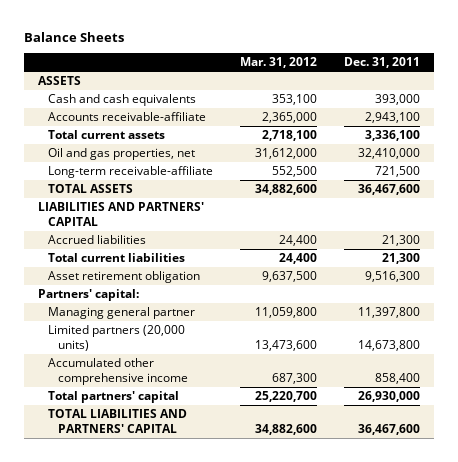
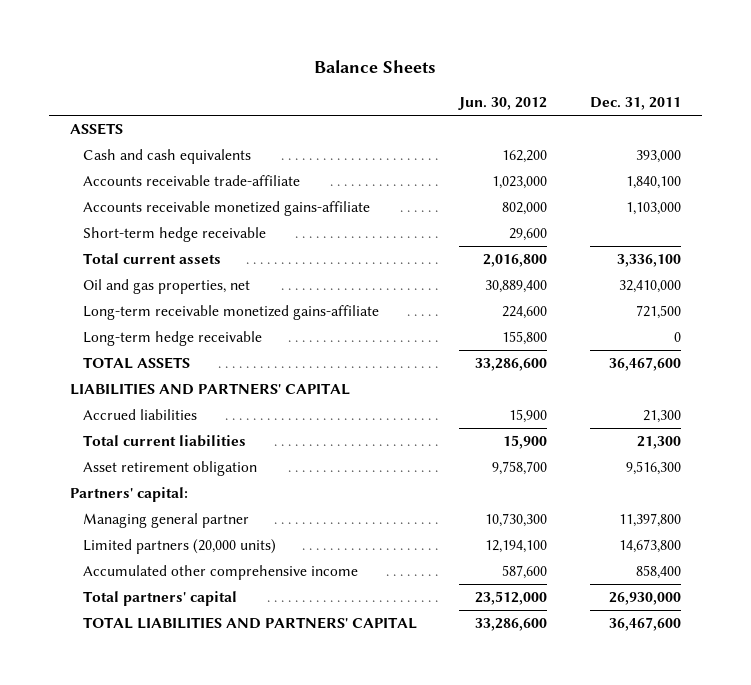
- | Mar. 31, 2012 | Dec. 31, 2011
+ | Jun. 30, 2012 | Dec. 31, 2011
- Accounts receivable-affiliate | 2,365,000 | 2,943,100
+ Accounts receivable trade-affiliate | 1,023,000 | 1,840,100
+ Accounts receivable monetized gains-affiliate | 802,000 | 1,103,000
+ Short-term hedge receivable | 29,600 |
- Long-term receivable-affiliate | 552,500 | 721,500
+ Long-term receivable monetized gains-affiliate | 224,600 | 721,500
+ Long-term hedge receivable | 155,800 | 0

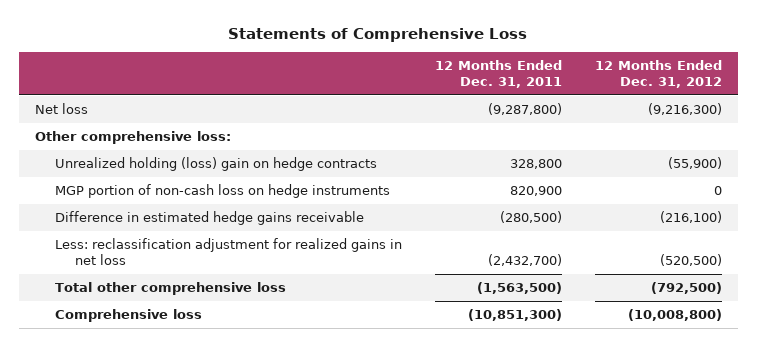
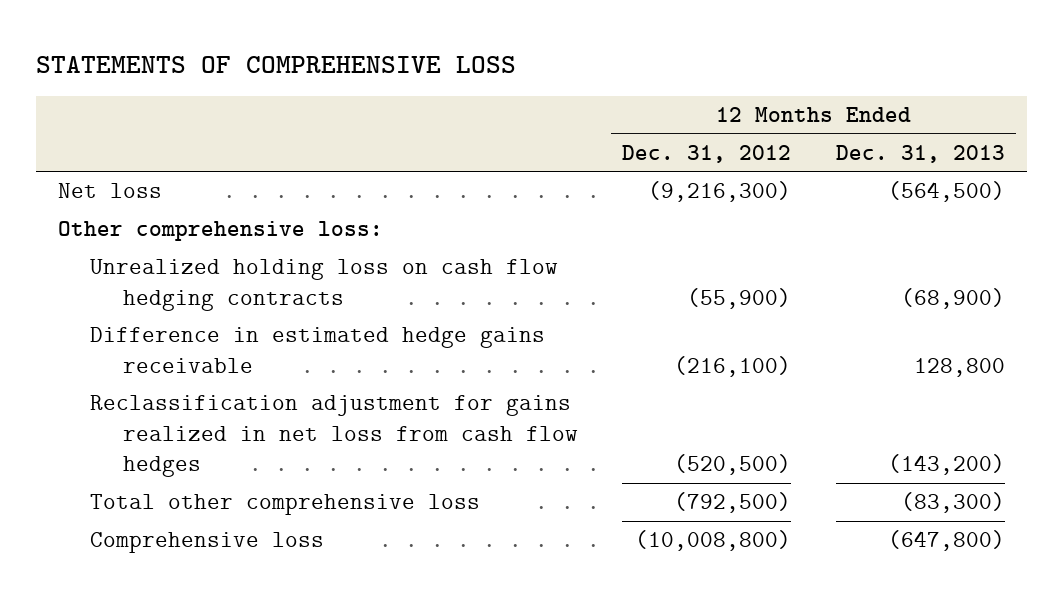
- Statements of Comprehensive Loss
+ STATEMENTS OF COMPREHENSIVE LOSS
- | 12 Months Ended Dec. 31, 2011 | 12 Months Ended Dec. 31, 2012
+ | 12 Months Ended Dec. 31, 2012 | 12 Months Ended Dec. 31, 2013
- Unrealized holding (loss) gain on hedge contracts | 328,800 | (55,900)
- MGP portion of non-cash loss on hedge instruments | 820,900 | 0
+ Unrealized holding loss on cash flow hedging contracts | (55,900) | (68,900)
- Less: reclassification adjustment for realized gains in net loss | (2,432,700) | (520,500)
+ Reclassification adjustment for gains realized in net loss from cash flow hedges | (520,500) | (143,200)

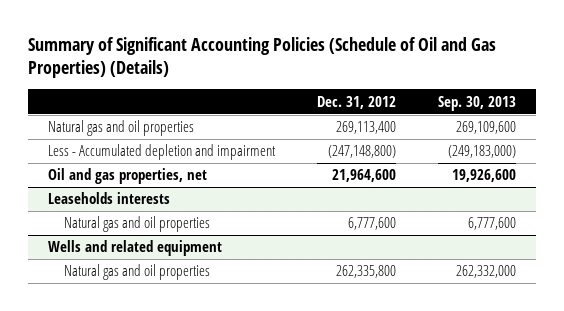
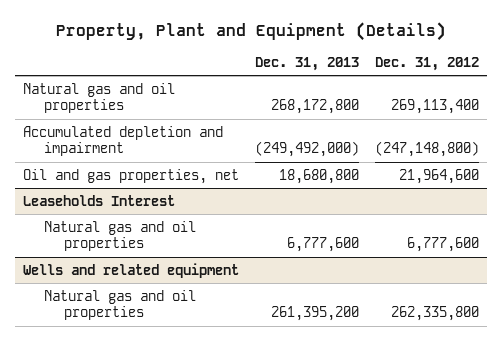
- Summary of Significant Accounting Policies (Schedule of Oil and Gas Properties) (Details)
+ Property, Plant and Equipment (Details)
- | Dec. 31, 2012 | Sep. 30, 2013
+ | Dec. 31, 2013 | Dec. 31, 2012
- Less - Accumulated depletion and impairment | (247,148,800) | (249,183,000)
+ Accumulated depletion and impairment | (249,492,000) | (247,148,800)
- Leaseholds interests
+ Leaseholds Interest

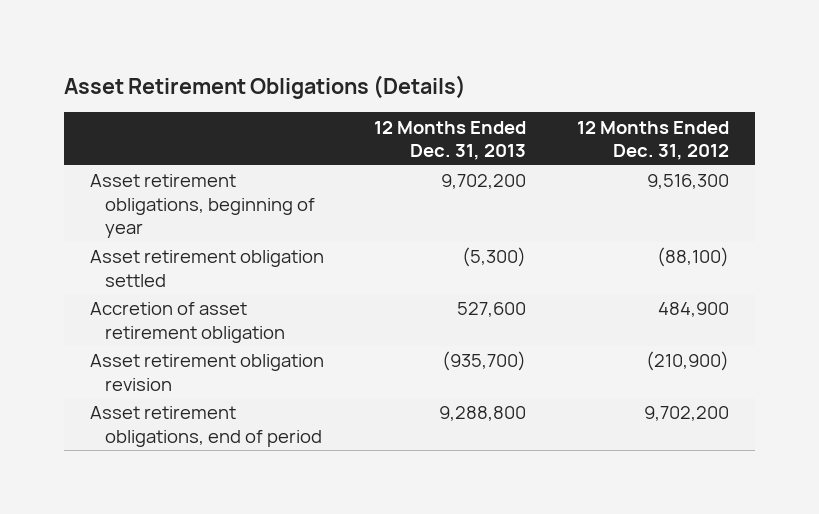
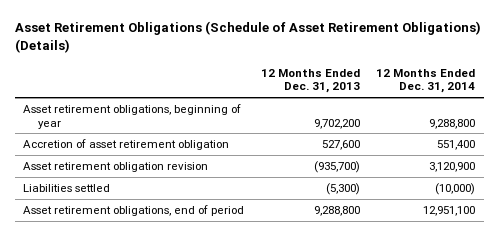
- Asset Retirement Obligations (Details)
+ Asset Retirement Obligations (Schedule of Asset Retirement Obligations) (Details)
- | 12 Months Ended Dec. 31, 2013 | 12 Months Ended Dec. 31, 2012
+ | 12 Months Ended Dec. 31, 2013 | 12 Months Ended Dec. 31, 2014
- Asset retirement obligation settled | (5,300) | (88,100)
+ Liabilities settled | (5,300) | (10,000)

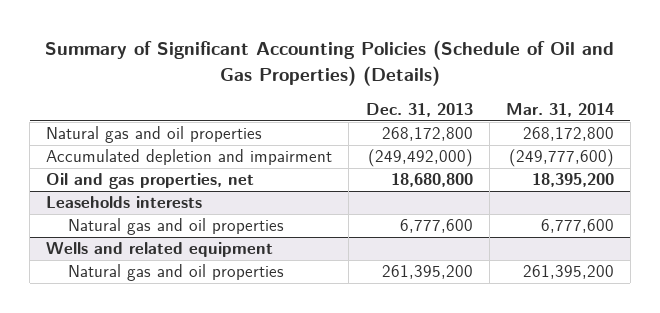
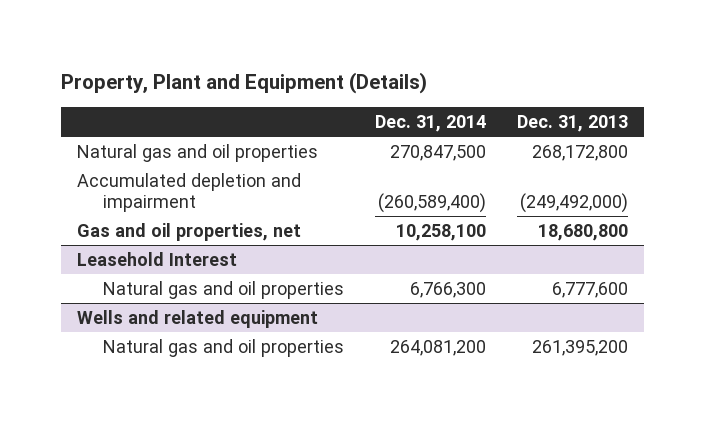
- Summary of Significant Accounting Policies (Schedule of Oil and Gas Properties) (Details)
+ Property, Plant and Equipment (Details)
- | Dec. 31, 2013 | Mar. 31, 2014
+ | Dec. 31, 2014 | Dec. 31, 2013
- Oil and gas properties, net | 18,680,800 | 18,395,200
- Leaseholds interests
+ Gas and oil properties, net | 10,258,100 | 18,680,800
+ Leasehold Interest

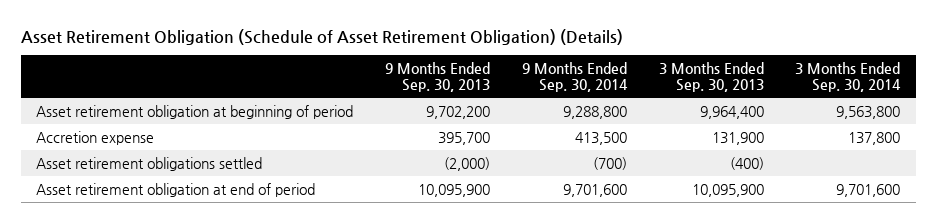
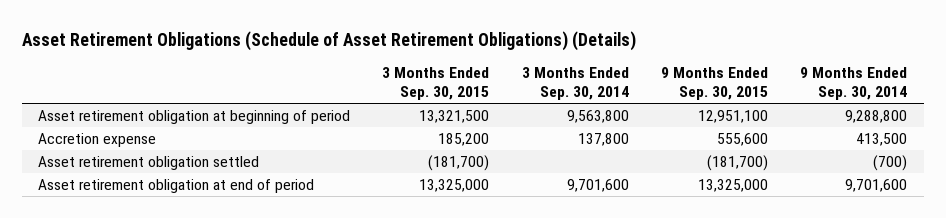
- Asset Retirement Obligation (Schedule of Asset Retirement Obligation) (Details)
+ Asset Retirement Obligations (Schedule of Asset Retirement Obligations) (Details)
- | 9 Months Ended Sep. 30, 2013 | 9 Months Ended Sep. 30, 2014 | 3 Months Ended Sep. 30, 2013 | 3 Months Ended Sep. 30, 2014
+ | 3 Months Ended Sep. 30, 2015 | 3 Months Ended Sep. 30, 2014 | 9 Months Ended Sep. 30, 2015 | 9 Months Ended Sep. 30, 2014
- Asset retirement obligations settled | (2,000) | (700) | (400) |
+ Asset retirement obligation settled | (181,700) | | (181,700) | (700)

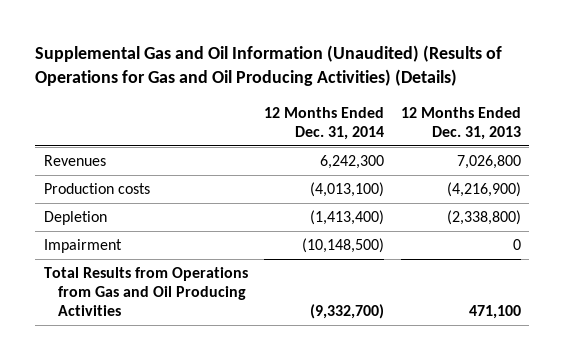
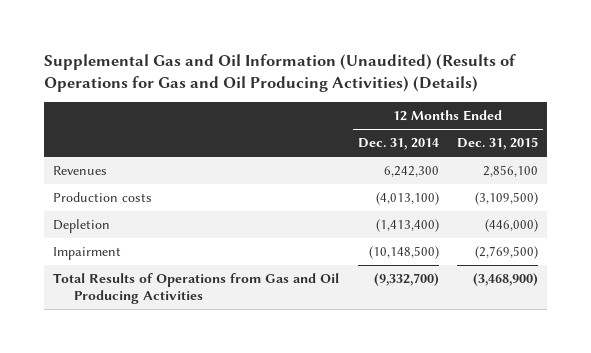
- | 12 Months Ended Dec. 31, 2014 | 12 Months Ended Dec. 31, 2013
+ | 12 Months Ended Dec. 31, 2014 | 12 Months Ended Dec. 31, 2015
- Total Results from Operations from Gas and Oil Producing Activities | (9,332,700) | 471,100
+ Total Results of Operations from Gas and Oil Producing Activities | (9,332,700) | (3,468,900)

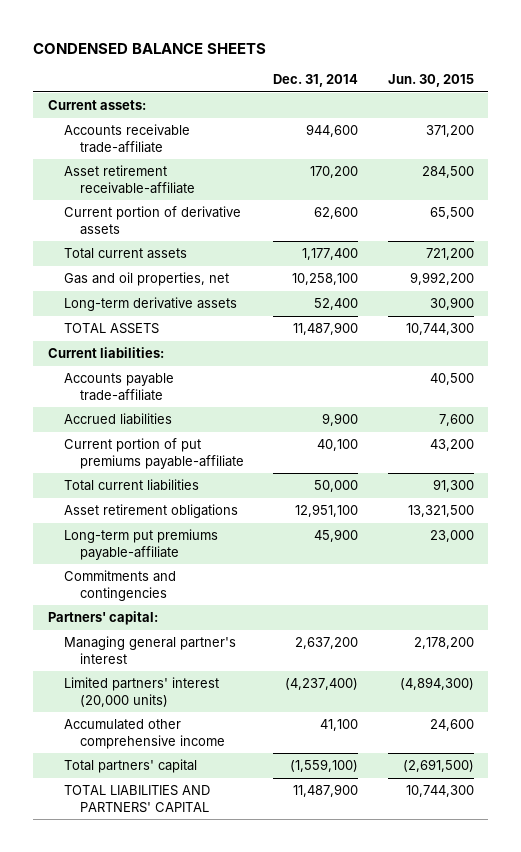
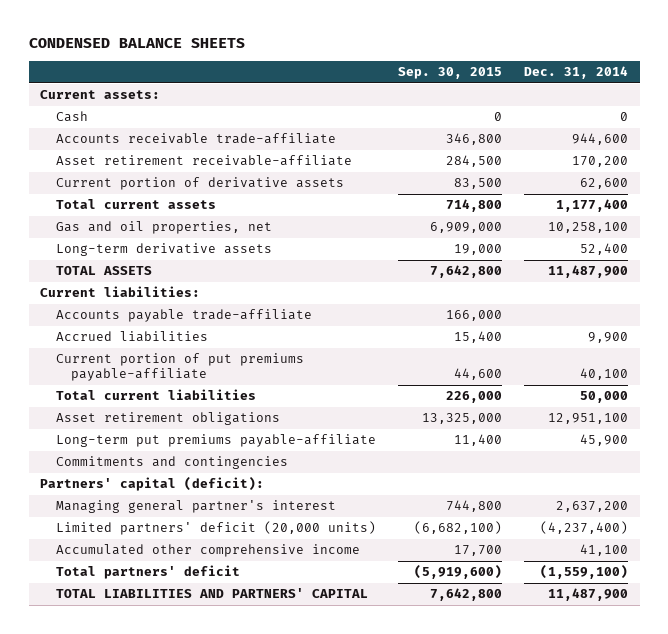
- | Dec. 31, 2014 | Jun. 30, 2015
+ | Sep. 30, 2015 | Dec. 31, 2014
+ Cash | 0 | 0
- Partners' capital:
+ Partners' capital (deficit):
- Limited partners' interest (20,000 units) | (4,237,400) | (4,894,300)
+ Limited partners' deficit (20,000 units) | (6,682,100) | (4,237,400)
- Total partners' capital | (1,559,100) | (2,691,500)
+ Total partners' deficit | (5,919,600) | (1,559,100)

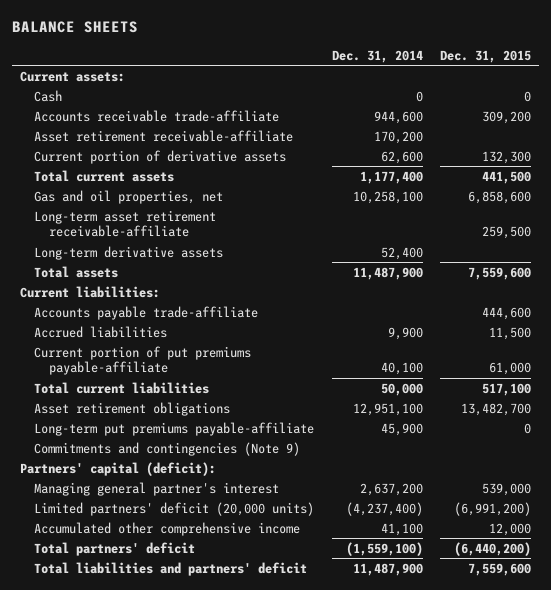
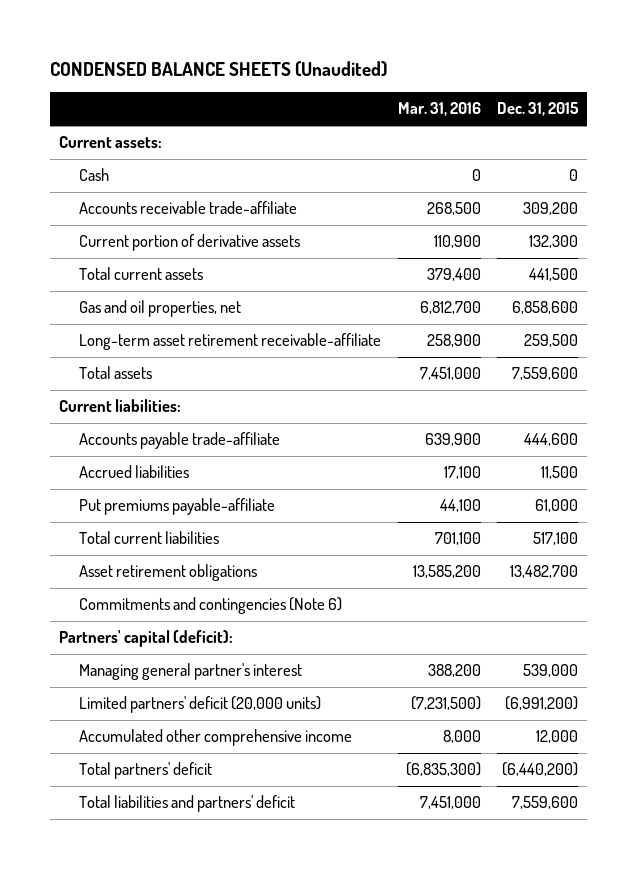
- BALANCE SHEETS
+ CONDENSED BALANCE SHEETS (Unaudited)
- | Dec. 31, 2014 | Dec. 31, 2015
+ | Mar. 31, 2016 | Dec. 31, 2015
- Asset retirement receivable-affiliate | 170,200 |
- Long-term derivative assets | 52,400 |
- Current portion of put premiums payable-affiliate | 40,100 | 61,000
+ Put premiums payable-affiliate | 44,100 | 61,000
- Long-term put premiums payable-affiliate | 45,900 | 0
- Commitments and contingencies (Note 9)
+ Commitments and contingencies (Note 6)

